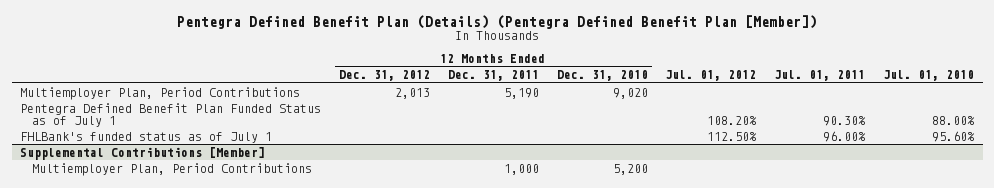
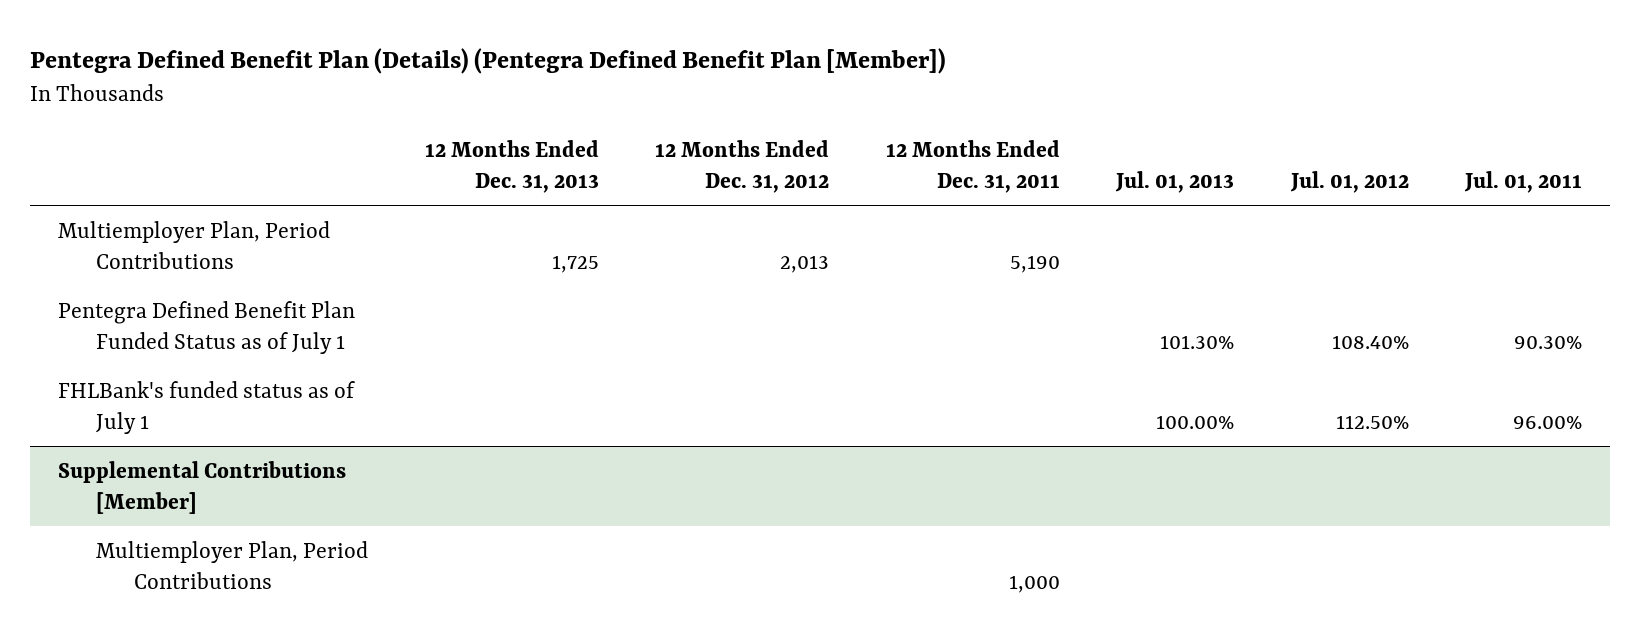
- | 12 Months Ended Dec. 31, 2012 | 12 Months Ended Dec. 31, 2011 | 12 Months Ended Dec. 31, 2010 | Jul. 01, 2012 | Jul. 01, 2011 | Jul. 01, 2010
+ | 12 Months Ended Dec. 31, 2013 | 12 Months Ended Dec. 31, 2012 | 12 Months Ended Dec. 31, 2011 | Jul. 01, 2013 | Jul. 01, 2012 | Jul. 01, 2011
- Pentegra Defined Benefit Plan Funded Status as of July 1 | | | | 108.20% | 90.30% | 88.00%
+ Pentegra Defined Benefit Plan Funded Status as of July 1 | | | | 101.30% | 108.40% | 90.30%

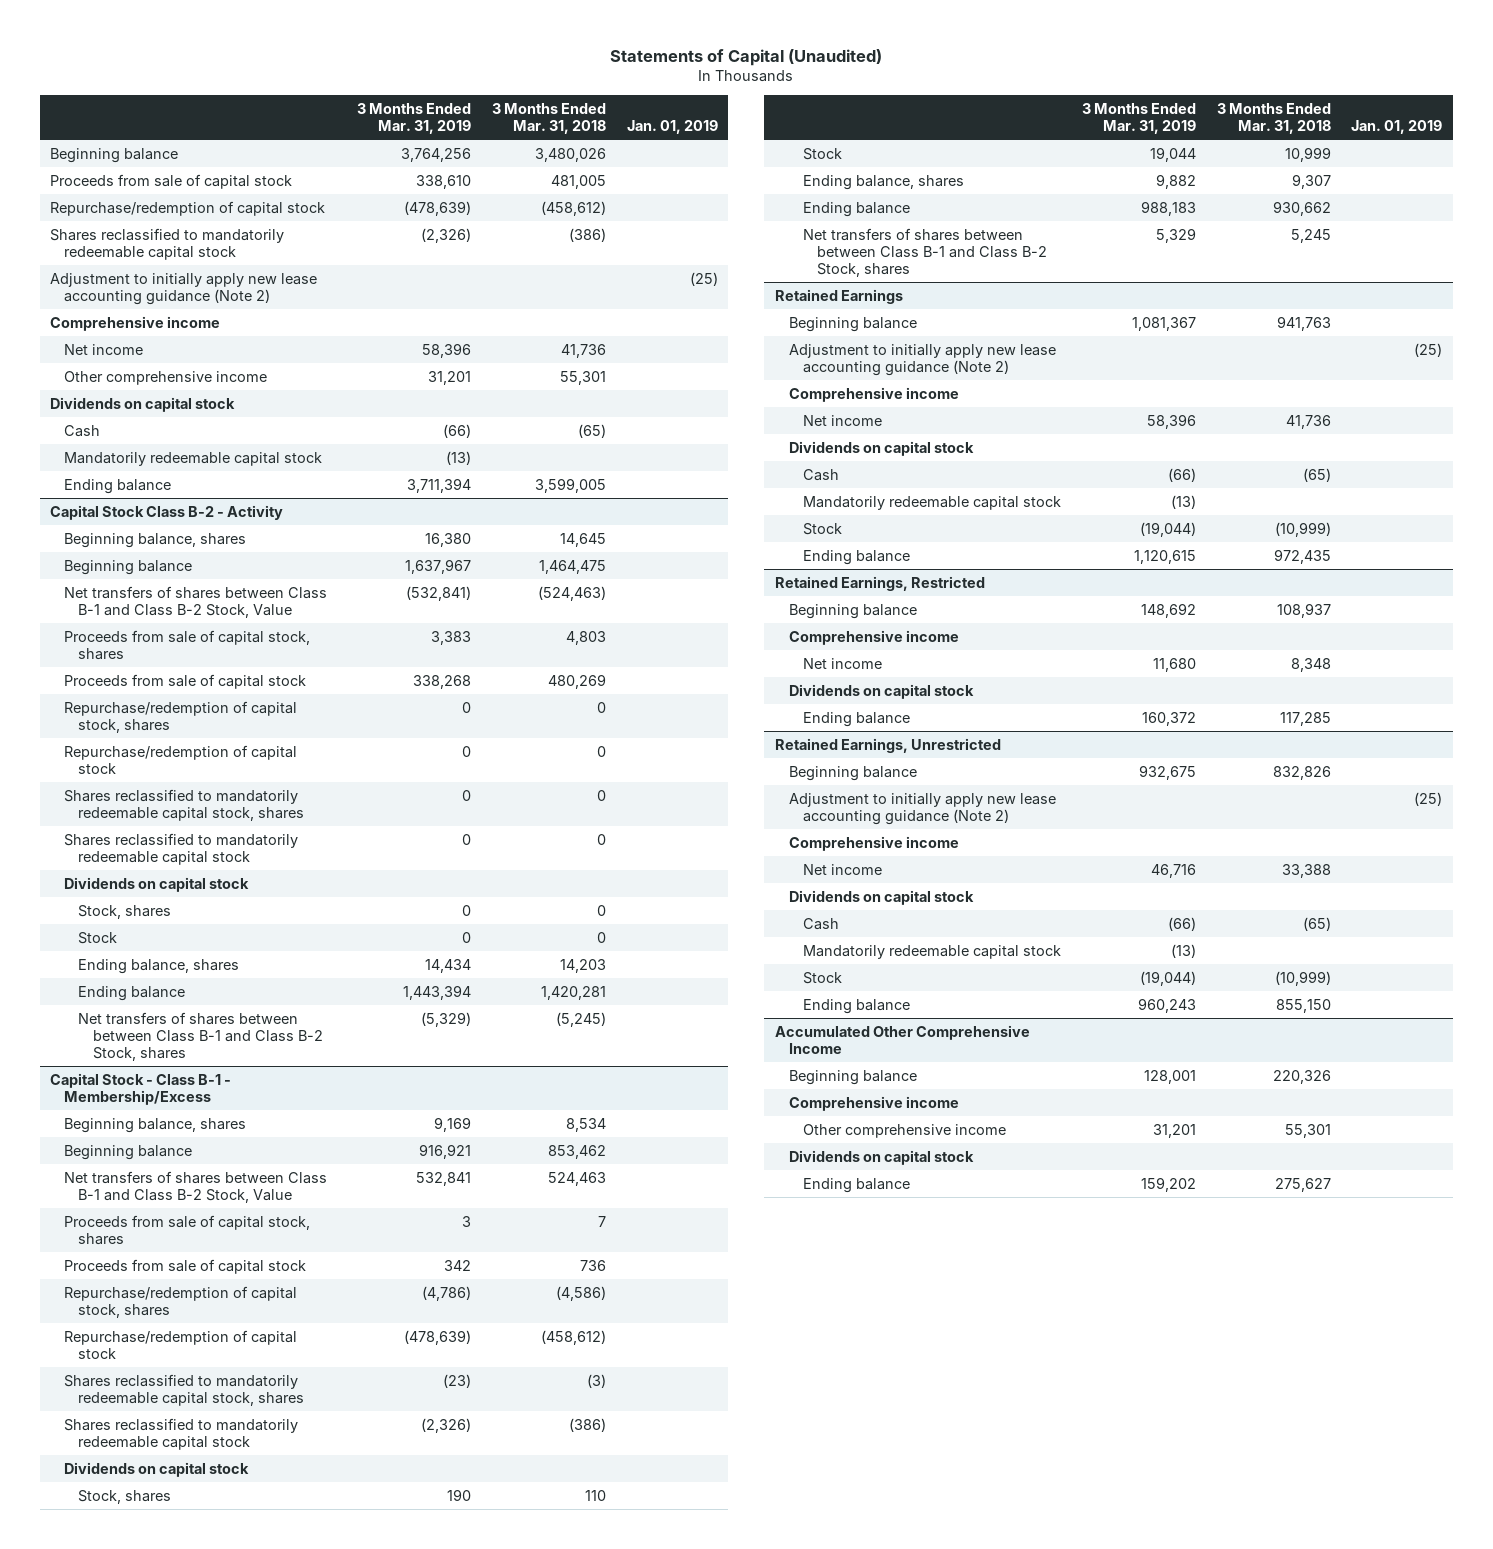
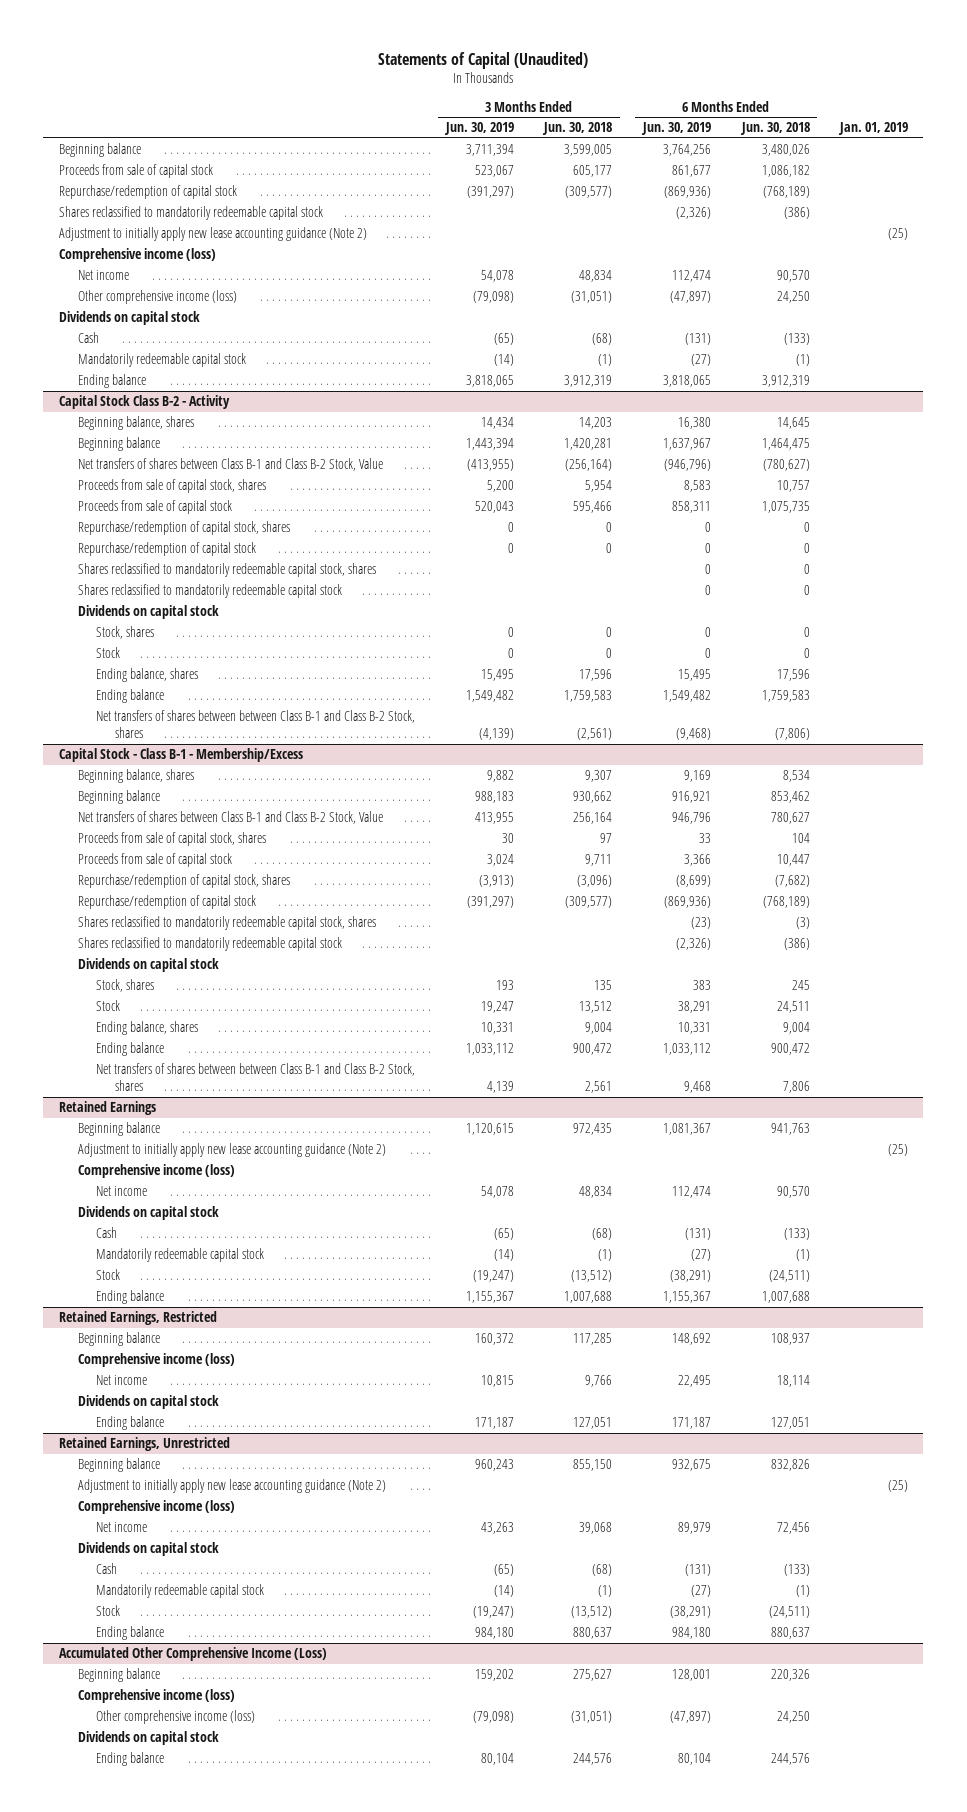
- | 3 Months Ended Mar. 31, 2019 | 3 Months Ended Mar. 31, 2018 | Jan. 01, 2019
+ | 3 Months Ended Jun. 30, 2019 | 3 Months Ended Jun. 30, 2018 | 6 Months Ended Jun. 30, 2019 | 6 Months Ended Jun. 30, 2018 | Jan. 01, 2019
- Comprehensive income
+ Comprehensive income (loss)
- Other comprehensive income | 31,201 | 55,301 |
+ Other comprehensive income (loss) | (79,098) | (31,051) | (47,897) | 24,250 |
@ Retained Earnings
- Comprehensive income
+ Comprehensive income (loss)
@ Retained Earnings, Restricted
- Comprehensive income
+ Comprehensive income (loss)
@ Retained Earnings, Unrestricted
- Comprehensive income
+ Comprehensive income (loss)
- Accumulated Other Comprehensive Income
+ Accumulated Other Comprehensive Income (Loss)
- Comprehensive income
- Other comprehensive income | 31,201 | 55,301 |
+ Comprehensive income (loss)
+ Other comprehensive income (loss) | (79,098) | (31,051) | (47,897) | 24,250 |

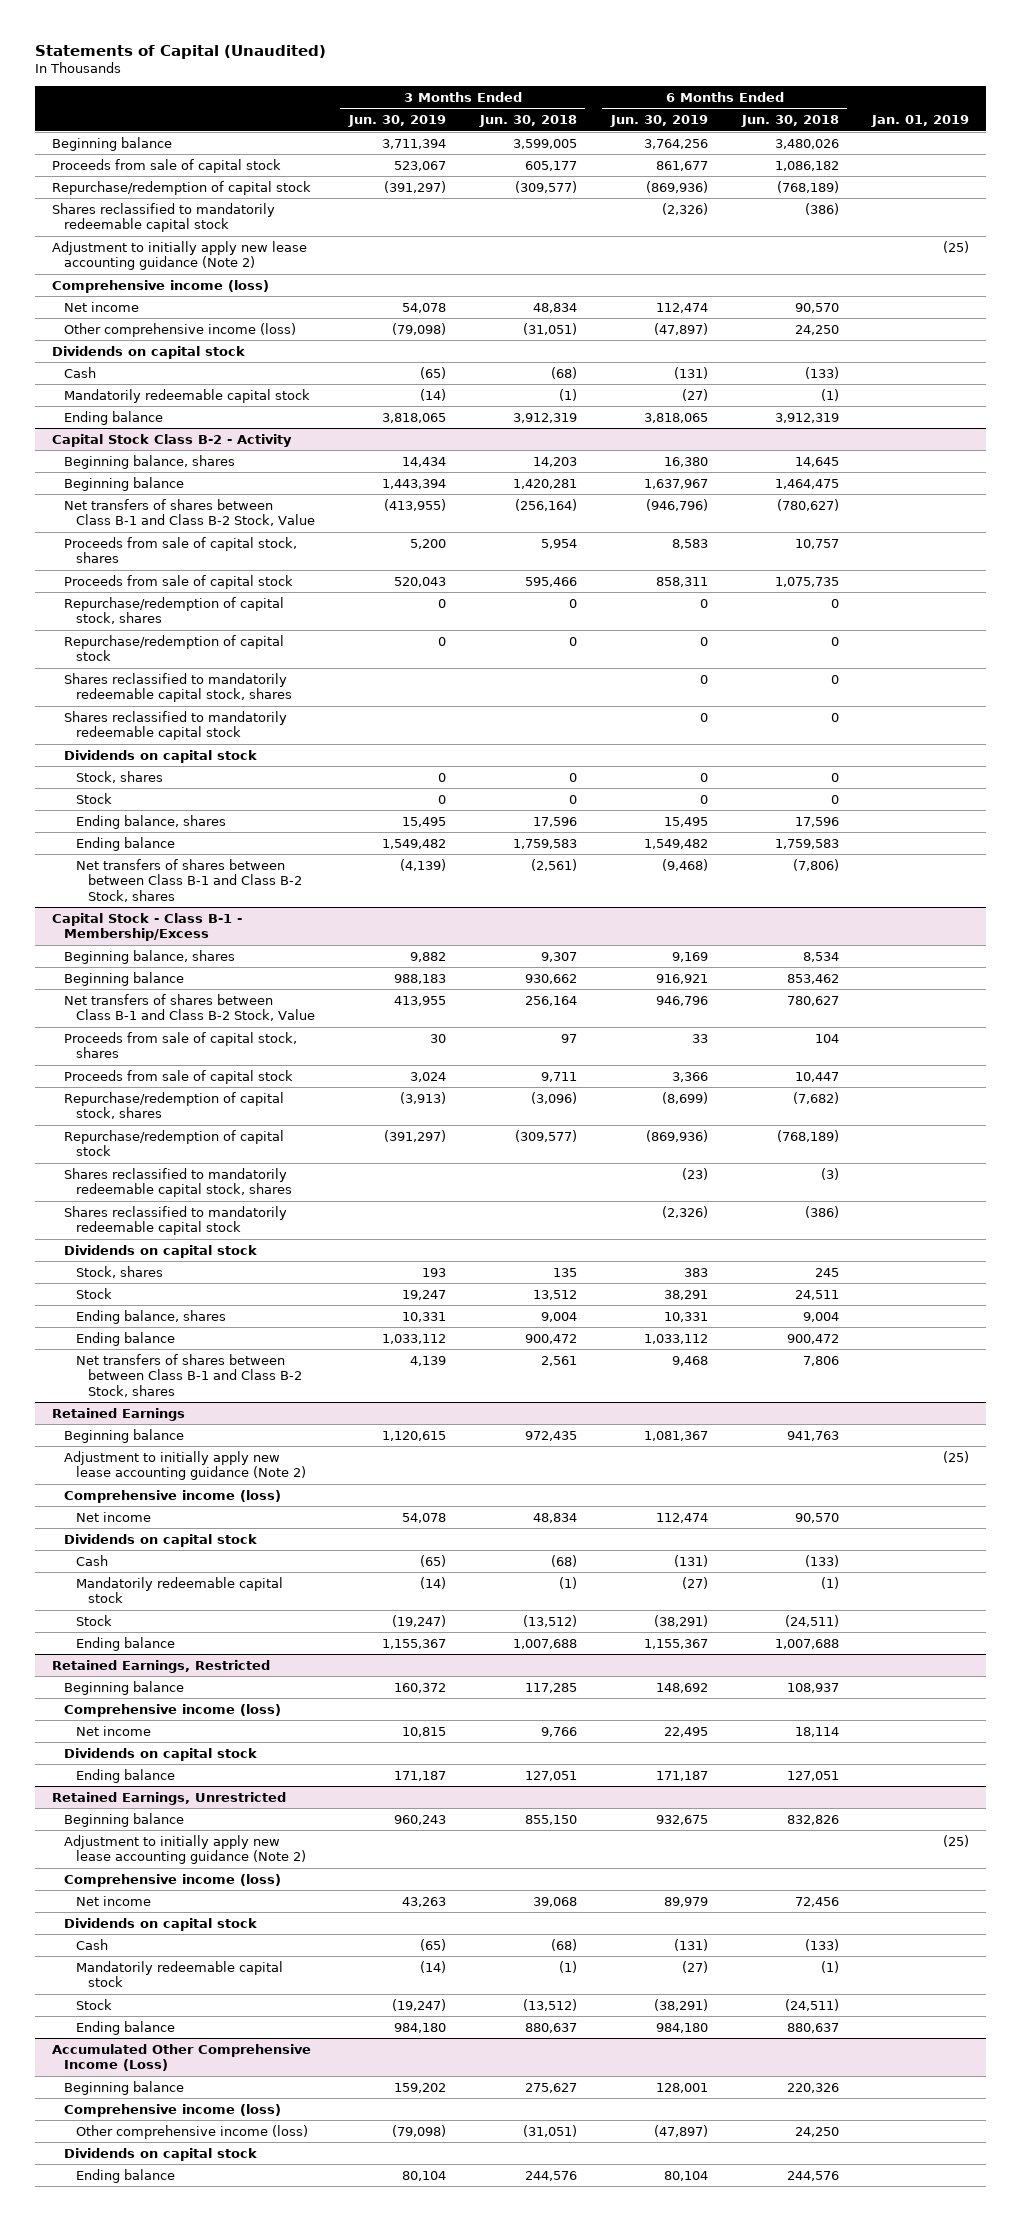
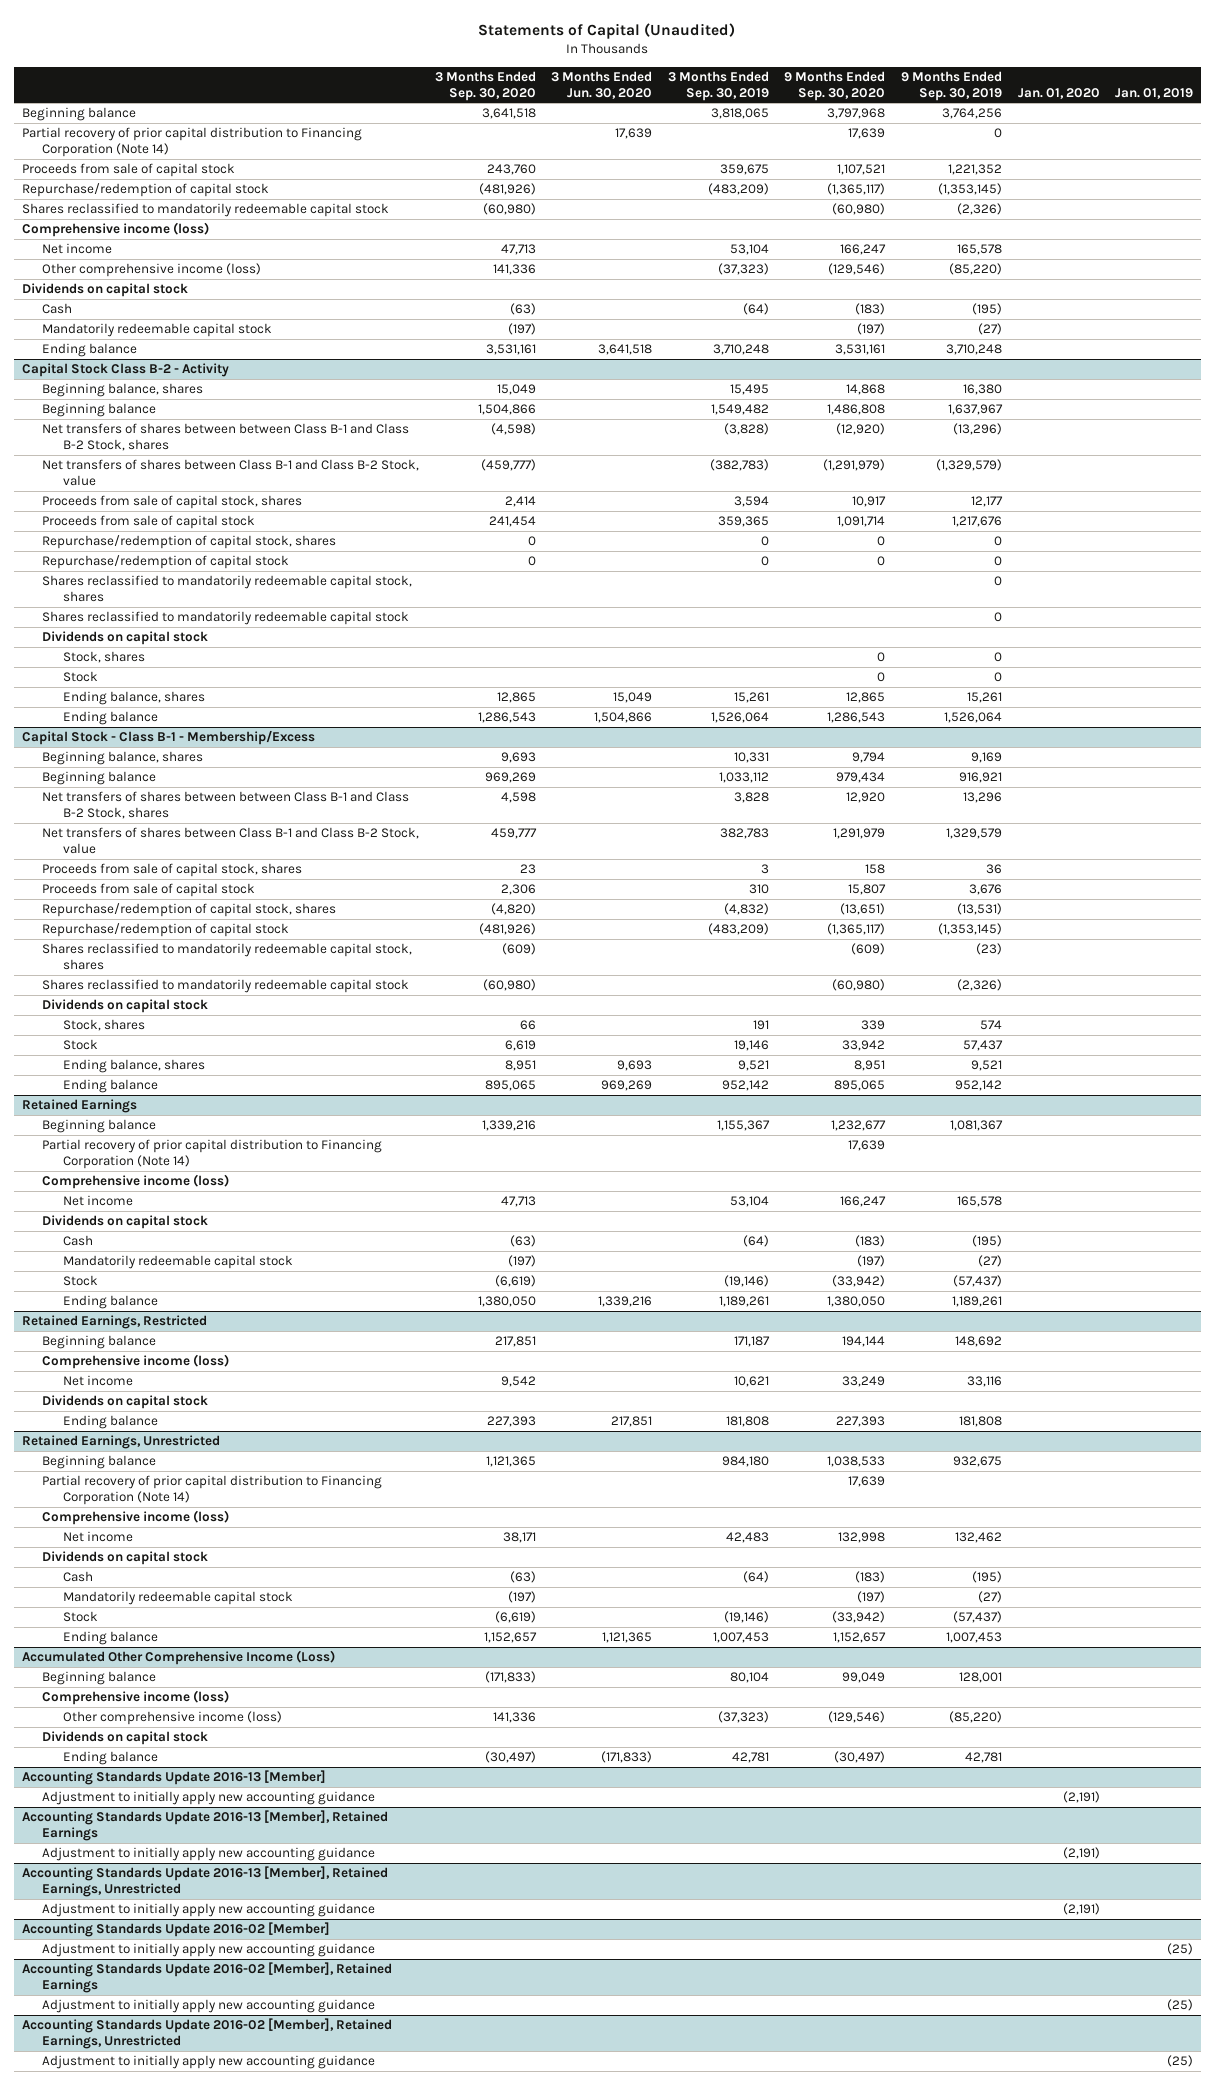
- | 3 Months Ended Jun. 30, 2019 | 3 Months Ended Jun. 30, 2018 | 6 Months Ended Jun. 30, 2019 | 6 Months Ended Jun. 30, 2018 | Jan. 01, 2019
+ | 3 Months Ended Sep. 30, 2020 | 3 Months Ended Jun. 30, 2020 | 3 Months Ended Sep. 30, 2019 | 9 Months Ended Sep. 30, 2020 | 9 Months Ended Sep. 30, 2019 | Jan. 01, 2020 | Jan. 01, 2019
+ Partial recovery of prior capital distribution to Financing Corporation (Note 14) | | 17,639 | | 17,639 | 0 | |
- Adjustment to initially apply new lease accounting guidance (Note 2) | | | | | (25)
@ Capital Stock Class B-2 - Activity
- Net transfers of shares between Class B-1 and Class B-2 Stock, Value | (413,955) | (256,164) | (946,796) | (780,627) |
moved up: Net transfers of shares between between Class B-1 and Class B-2 Stock, shares | (4,598) | | (3,828) | (12,920) | (13,296) | |
+ Net transfers of shares between Class B-1 and Class B-2 Stock, value | (459,777) | | (382,783) | (1,291,979) | (1,329,579) | |
@ Capital Stock - Class B-1 - Membership/Excess
- Net transfers of shares between Class B-1 and Class B-2 Stock, Value | 413,955 | 256,164 | 946,796 | 780,627 |
moved up: Net transfers of shares between between Class B-1 and Class B-2 Stock, shares | 4,598 | | 3,828 | 12,920 | 13,296 | |
+ Net transfers of shares between Class B-1 and Class B-2 Stock, value | 459,777 | | 382,783 | 1,291,979 | 1,329,579 | |
@ Retained Earnings
- Adjustment to initially apply new lease accounting guidance (Note 2) | | | | | (25)
+ Partial recovery of prior capital distribution to Financing Corporation (Note 14) | | | | 17,639 | | |
@ Retained Earnings, Unrestricted
- Adjustment to initially apply new lease accounting guidance (Note 2) | | | | | (25)
+ Partial recovery of prior capital distribution to Financing Corporation (Note 14) | | | | 17,639 | | |
+ Accounting Standards Update 2016-13 [Member]
+ Adjustment to initially apply new accounting guidance | | | | | | (2,191) |
+ Accounting Standards Update 2016-13 [Member], Retained Earnings
+ Adjustment to initially apply new accounting guidance | | | | | | (2,191) |
+ Accounting Standards Update 2016-13 [Member], Retained Earnings, Unrestricted
+ Adjustment to initially apply new accounting guidance | | | | | | (2,191) |
+ Accounting Standards Update 2016-02 [Member]
+ Adjustment to initially apply new accounting guidance | | | | | | | (25)
+ Accounting Standards Update 2016-02 [Member], Retained Earnings
+ Adjustment to initially apply new accounting guidance | | | | | | | (25)
+ Accounting Standards Update 2016-02 [Member], Retained Earnings, Unrestricted
+ Adjustment to initially apply new accounting guidance | | | | | | | (25)

